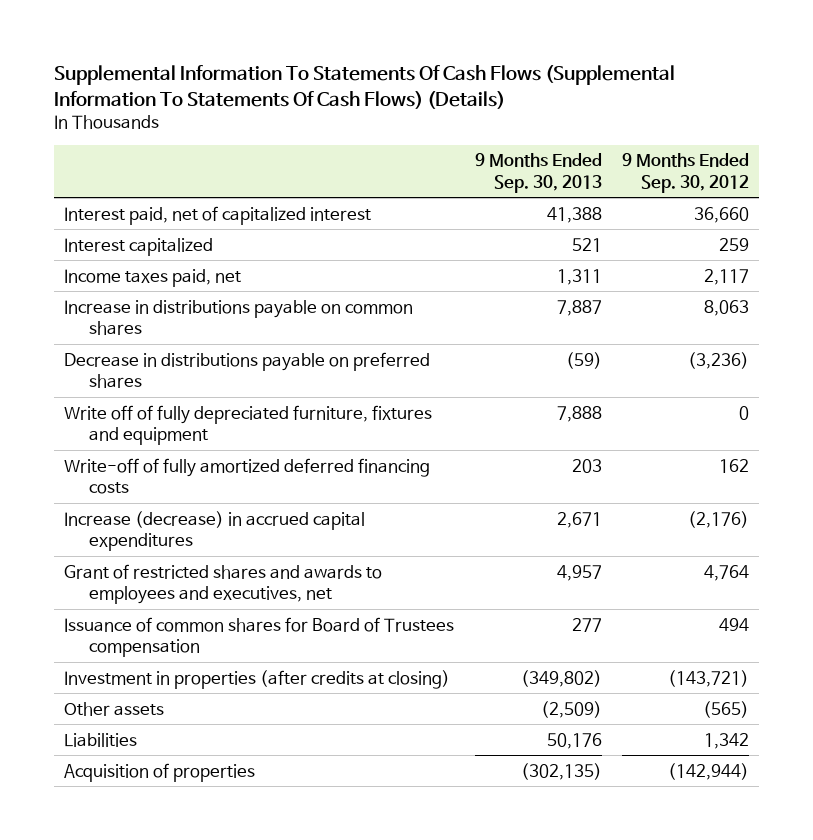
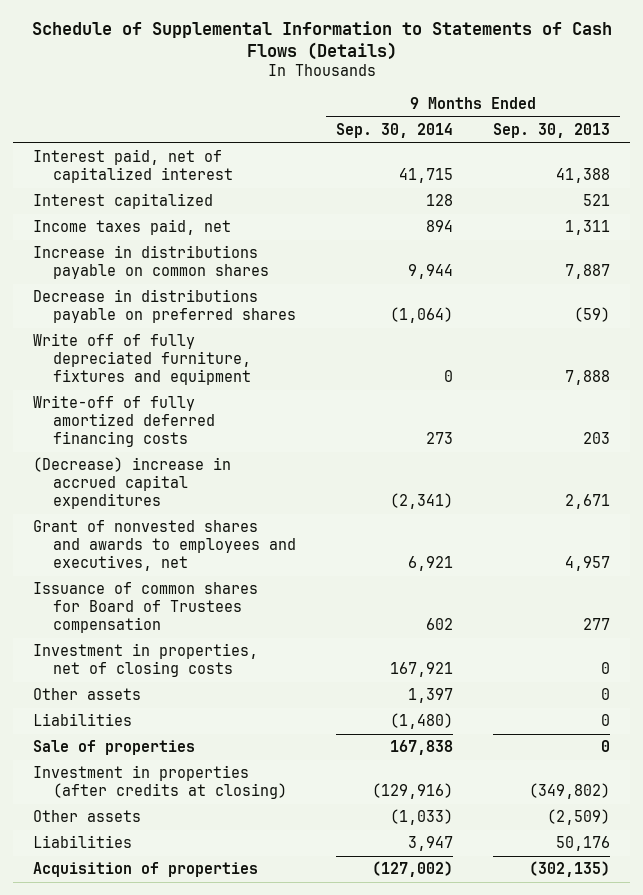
- Supplemental Information To Statements Of Cash Flows (Supplemental Information To Statements Of Cash Flows) (Details)
+ Schedule of Supplemental Information to Statements of Cash Flows (Details)
- | 9 Months Ended Sep. 30, 2013 | 9 Months Ended Sep. 30, 2012
+ | 9 Months Ended Sep. 30, 2014 | 9 Months Ended Sep. 30, 2013
- Increase (decrease) in accrued capital expenditures | 2,671 | (2,176)
- Grant of restricted shares and awards to employees and executives, net | 4,957 | 4,764
+ (Decrease) increase in accrued capital expenditures | (2,341) | 2,671
+ Grant of nonvested shares and awards to employees and executives, net | 6,921 | 4,957
+ Investment in properties, net of closing costs | 167,921 | 0
+ Other assets | 1,397 | 0
+ Liabilities | (1,480) | 0
+ Sale of properties | 167,838 | 0

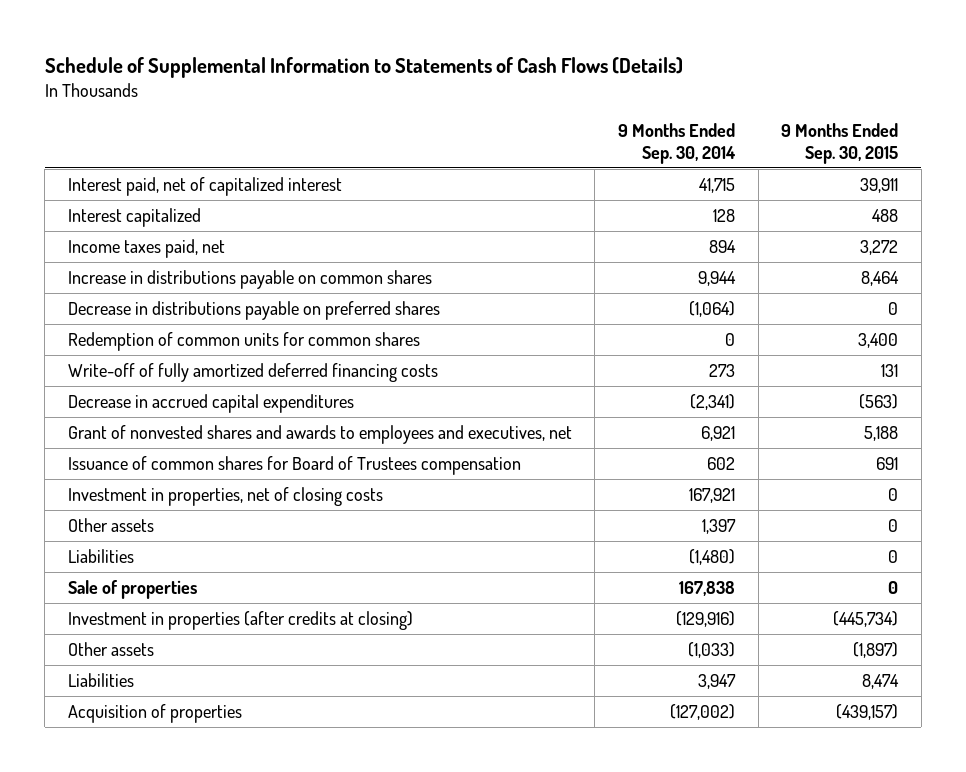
- | 9 Months Ended Sep. 30, 2014 | 9 Months Ended Sep. 30, 2013
+ | 9 Months Ended Sep. 30, 2014 | 9 Months Ended Sep. 30, 2015
- Write off of fully depreciated furniture, fixtures and equipment | 0 | 7,888
+ Redemption of common units for common shares | 0 | 3,400
- (Decrease) increase in accrued capital expenditures | (2,341) | 2,671
+ Decrease in accrued capital expenditures | (2,341) | (563)

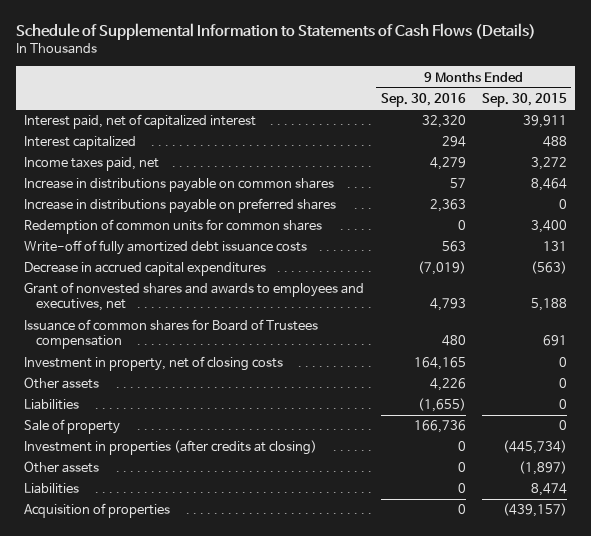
- | 9 Months Ended Sep. 30, 2014 | 9 Months Ended Sep. 30, 2015
+ | 9 Months Ended Sep. 30, 2016 | 9 Months Ended Sep. 30, 2015
- Decrease in distributions payable on preferred shares | (1,064) | 0
+ Increase in distributions payable on preferred shares | 2,363 | 0
- Write-off of fully amortized deferred financing costs | 273 | 131
+ Write-off of fully amortized debt issuance costs | 563 | 131
- Investment in properties, net of closing costs | 167,921 | 0
+ Investment in property, net of closing costs | 164,165 | 0
- Sale of properties | 167,838 | 0
+ Sale of property | 166,736 | 0

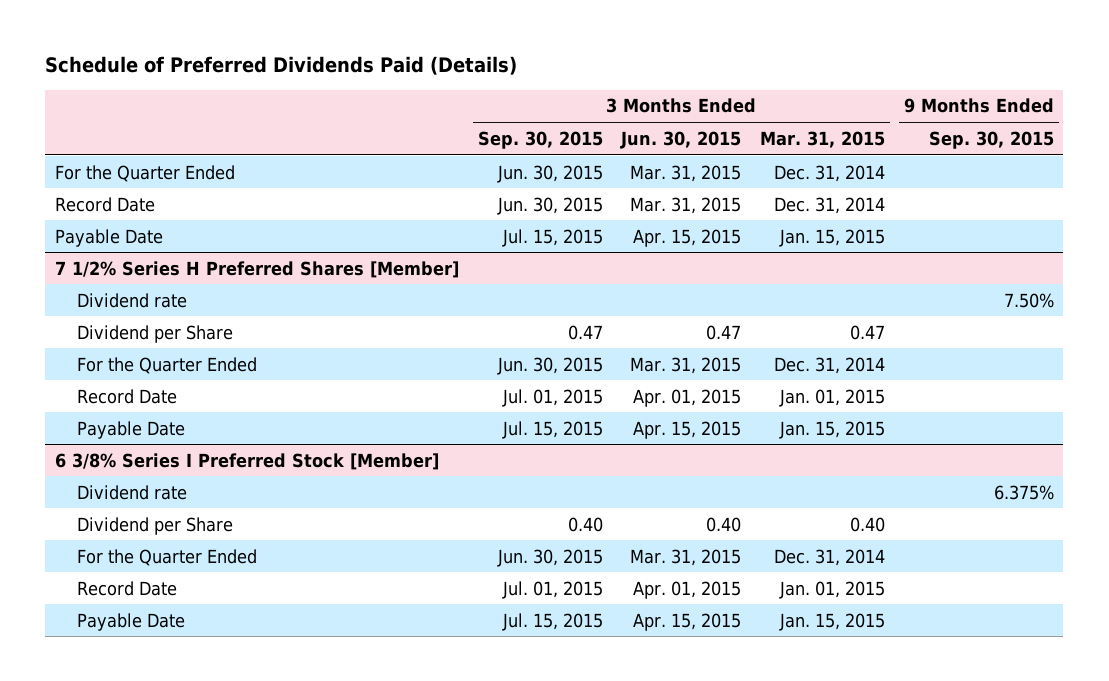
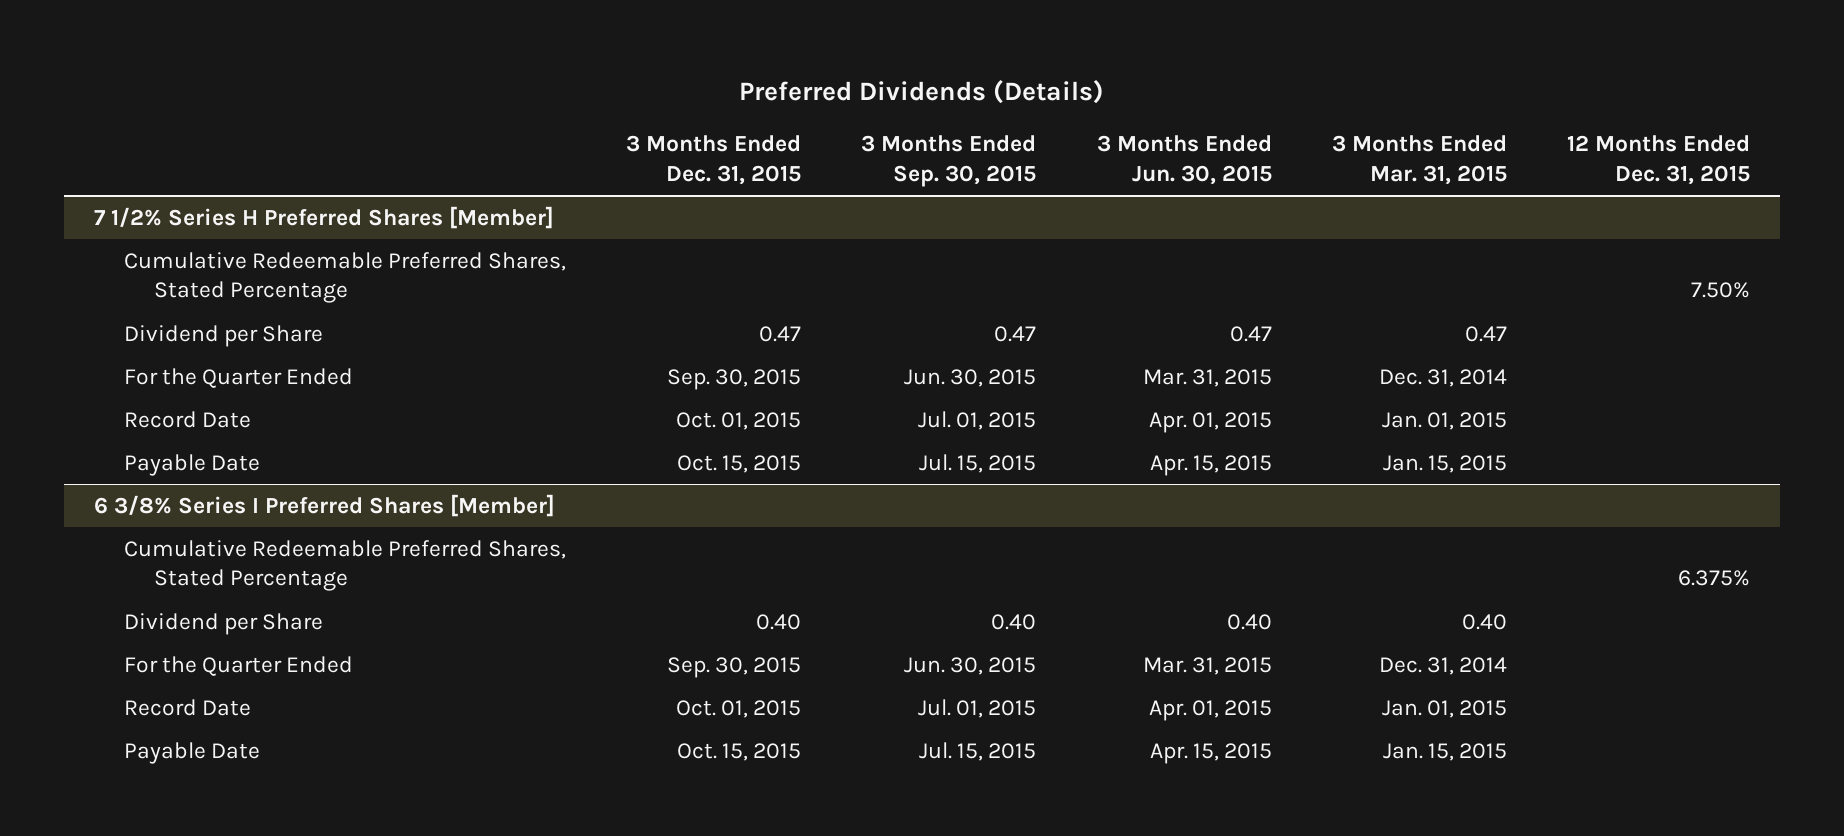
- Schedule of Preferred Dividends Paid (Details)
+ Preferred Dividends (Details)
- | 3 Months Ended Sep. 30, 2015 | 3 Months Ended Jun. 30, 2015 | 3 Months Ended Mar. 31, 2015 | 9 Months Ended Sep. 30, 2015
+ | 3 Months Ended Dec. 31, 2015 | 3 Months Ended Sep. 30, 2015 | 3 Months Ended Jun. 30, 2015 | 3 Months Ended Mar. 31, 2015 | 12 Months Ended Dec. 31, 2015
- For the Quarter Ended | Jun. 30, 2015 | Mar. 31, 2015 | Dec. 31, 2014 |
- Record Date | Jun. 30, 2015 | Mar. 31, 2015 | Dec. 31, 2014 |
- Payable Date | Jul. 15, 2015 | Apr. 15, 2015 | Jan. 15, 2015 |
@ 7 1/2% Series H Preferred Shares [Member]
- Dividend rate | | | | 7.50%
+ Cumulative Redeemable Preferred Shares, Stated Percentage | | | | | 7.50%
- 6 3/8% Series I Preferred Stock [Member]
- Dividend rate | | | | 6.375%
+ 6 3/8% Series I Preferred Shares [Member]
+ Cumulative Redeemable Preferred Shares, Stated Percentage | | | | | 6.375%

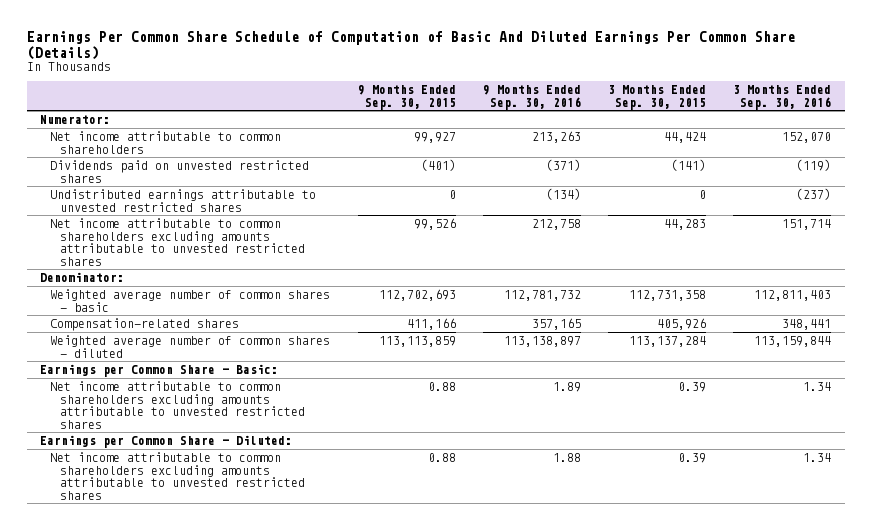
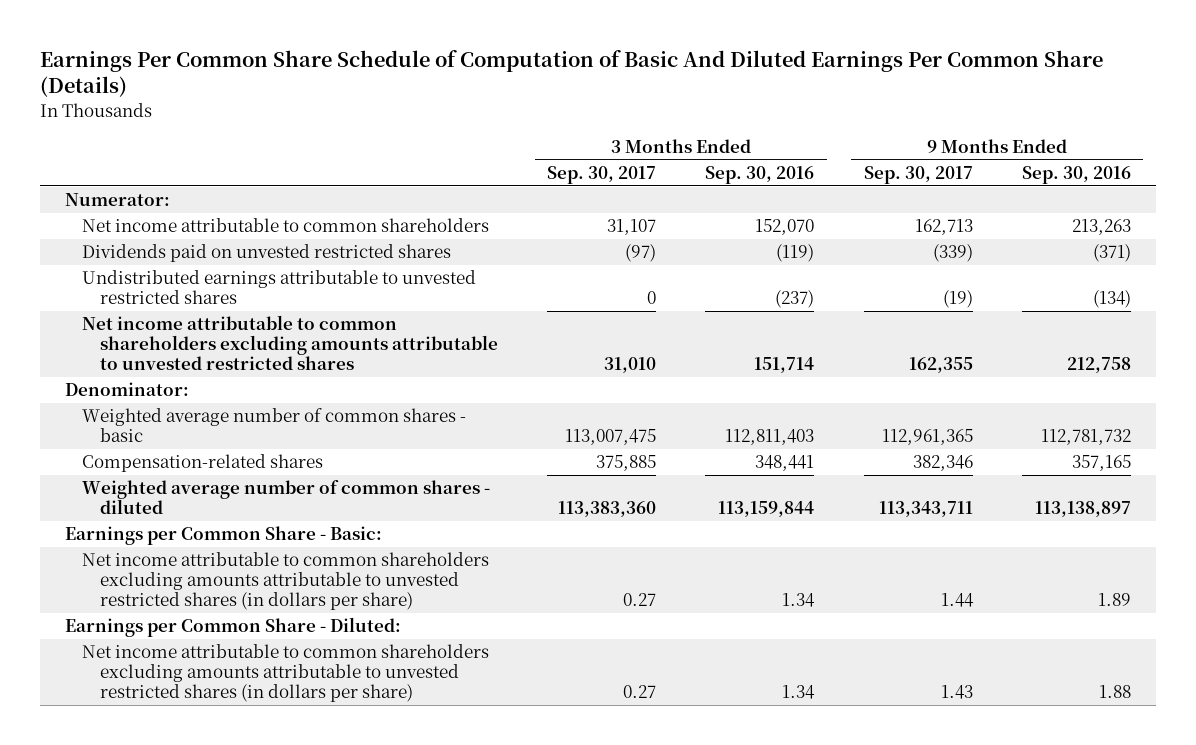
- | 9 Months Ended Sep. 30, 2015 | 9 Months Ended Sep. 30, 2016 | 3 Months Ended Sep. 30, 2015 | 3 Months Ended Sep. 30, 2016
+ | 3 Months Ended Sep. 30, 2017 | 3 Months Ended Sep. 30, 2016 | 9 Months Ended Sep. 30, 2017 | 9 Months Ended Sep. 30, 2016
- Net income attributable to common shareholders excluding amounts attributable to unvested restricted shares | 0.88 | 1.89 | 0.39 | 1.34
+ Net income attributable to common shareholders excluding amounts attributable to unvested restricted shares (in dollars per share) | 0.27 | 1.34 | 1.44 | 1.89
- Net income attributable to common shareholders excluding amounts attributable to unvested restricted shares | 0.88 | 1.88 | 0.39 | 1.34
+ Net income attributable to common shareholders excluding amounts attributable to unvested restricted shares (in dollars per share) | 0.27 | 1.34 | 1.43 | 1.88

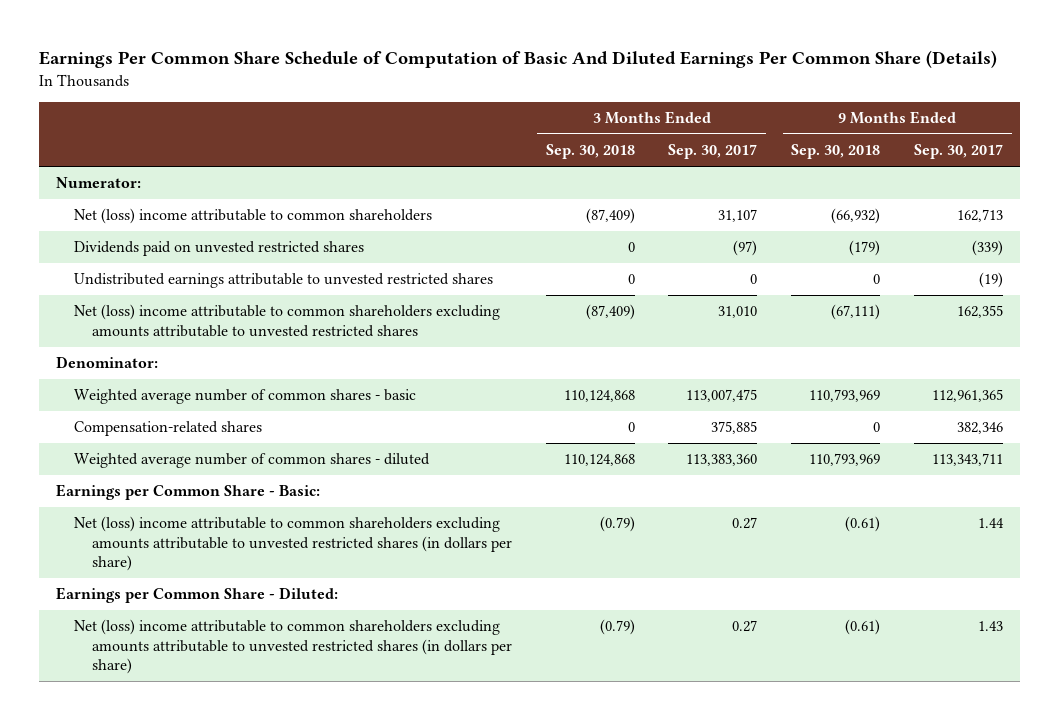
- | 3 Months Ended Sep. 30, 2017 | 3 Months Ended Sep. 30, 2016 | 9 Months Ended Sep. 30, 2017 | 9 Months Ended Sep. 30, 2016
+ | 3 Months Ended Sep. 30, 2018 | 3 Months Ended Sep. 30, 2017 | 9 Months Ended Sep. 30, 2018 | 9 Months Ended Sep. 30, 2017
- Net income attributable to common shareholders | 31,107 | 152,070 | 162,713 | 213,263
+ Net (loss) income attributable to common shareholders | (87,409) | 31,107 | (66,932) | 162,713
- Net income attributable to common shareholders excluding amounts attributable to unvested restricted shares | 31,010 | 151,714 | 162,355 | 212,758
+ Net (loss) income attributable to common shareholders excluding amounts attributable to unvested restricted shares | (87,409) | 31,010 | (67,111) | 162,355
- Net income attributable to common shareholders excluding amounts attributable to unvested restricted shares (in dollars per share) | 0.27 | 1.34 | 1.44 | 1.89
+ Net (loss) income attributable to common shareholders excluding amounts attributable to unvested restricted shares (in dollars per share) | (0.79) | 0.27 | (0.61) | 1.44
- Net income attributable to common shareholders excluding amounts attributable to unvested restricted shares (in dollars per share) | 0.27 | 1.34 | 1.43 | 1.88
+ Net (loss) income attributable to common shareholders excluding amounts attributable to unvested restricted shares (in dollars per share) | (0.79) | 0.27 | (0.61) | 1.43

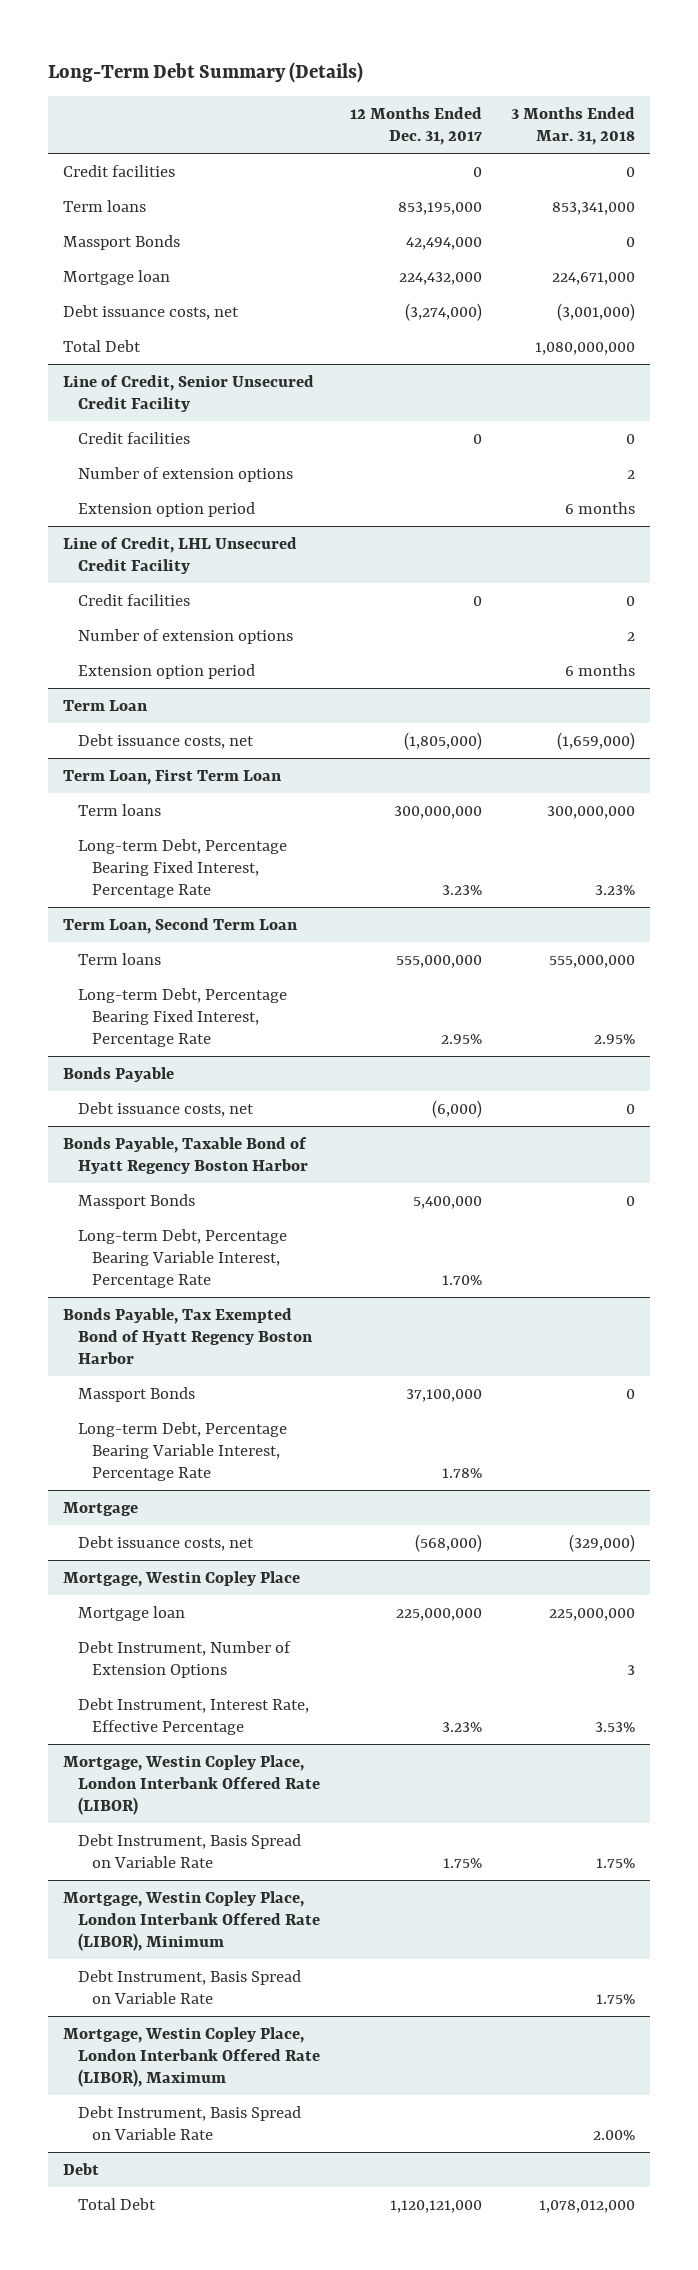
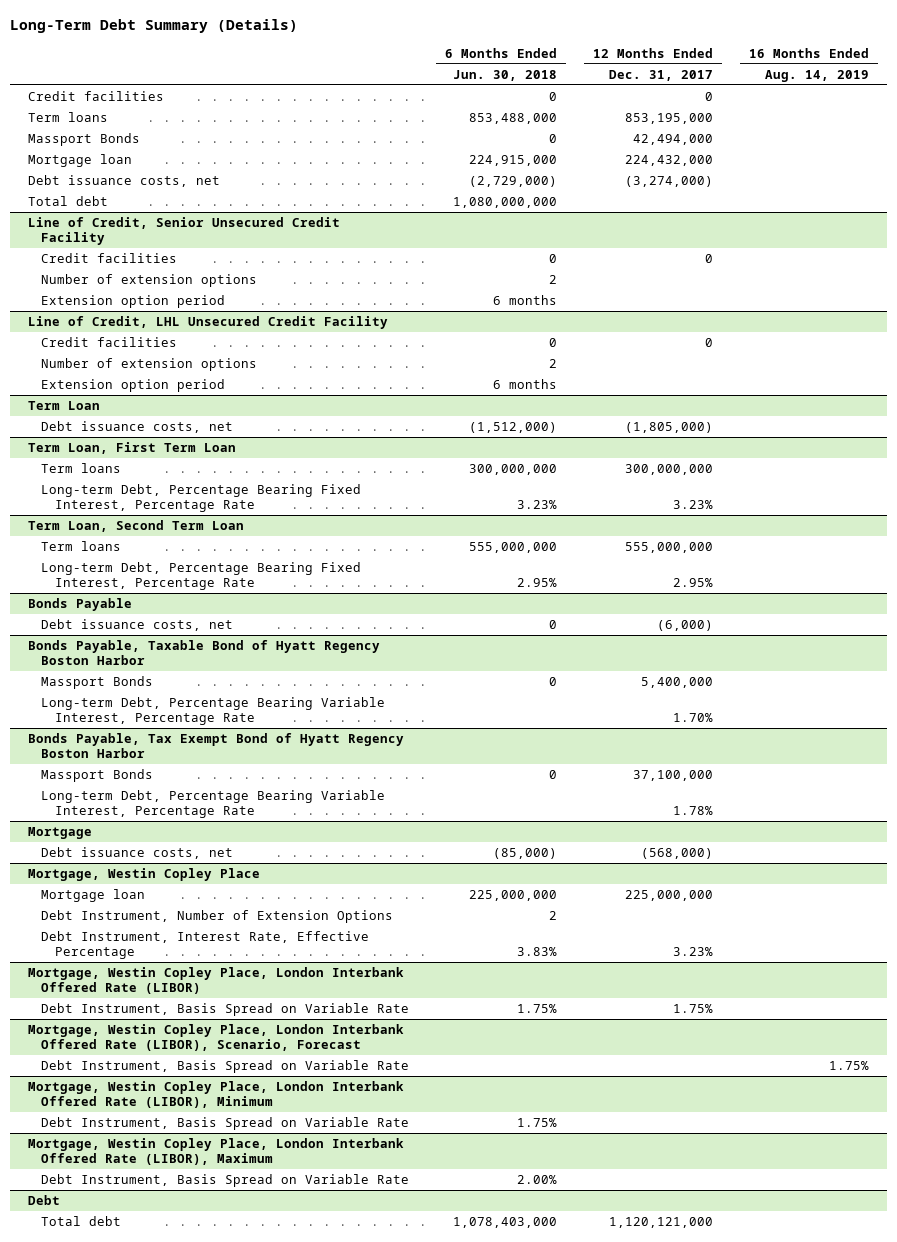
- | 12 Months Ended Dec. 31, 2017 | 3 Months Ended Mar. 31, 2018
+ | 6 Months Ended Jun. 30, 2018 | 12 Months Ended Dec. 31, 2017 | 16 Months Ended Aug. 14, 2019
- Total Debt | | 1,080,000,000
+ Total debt | 1,080,000,000 | |
- Bonds Payable, Tax Exempted Bond of Hyatt Regency Boston Harbor
+ Bonds Payable, Tax Exempt Bond of Hyatt Regency Boston Harbor
+ Mortgage, Westin Copley Place, London Interbank Offered Rate (LIBOR), Scenario, Forecast
+ Debt Instrument, Basis Spread on Variable Rate | | | 1.75%
@ Debt
- Total Debt | 1,120,121,000 | 1,078,012,000
+ Total debt | 1,078,403,000 | 1,120,121,000 |

